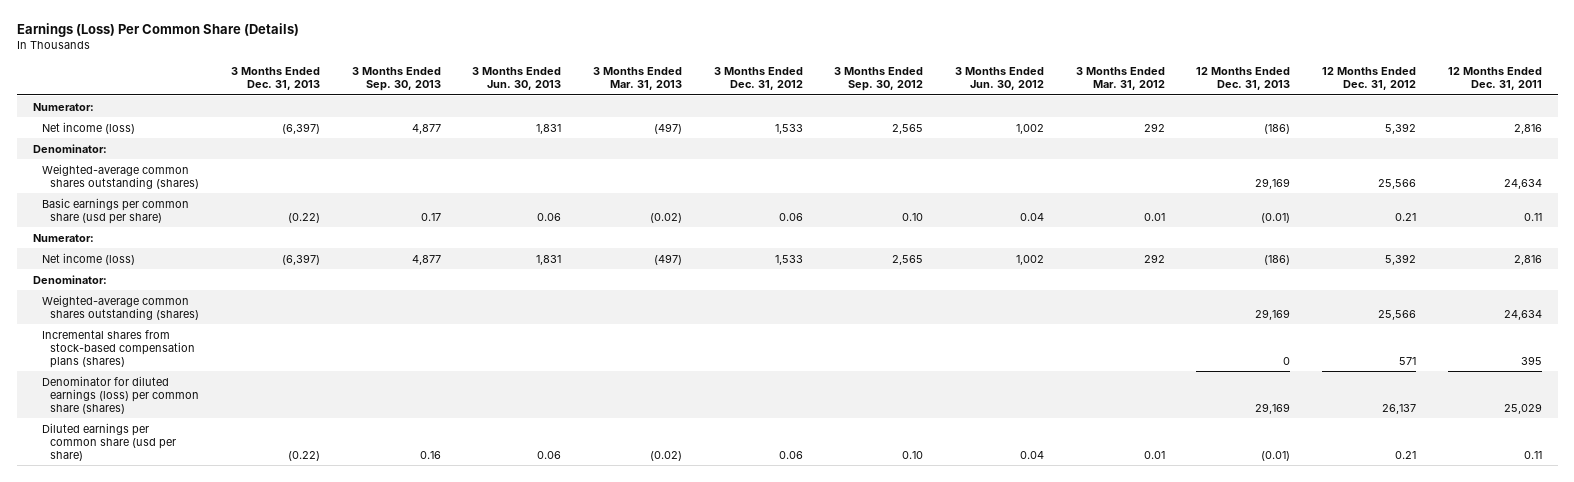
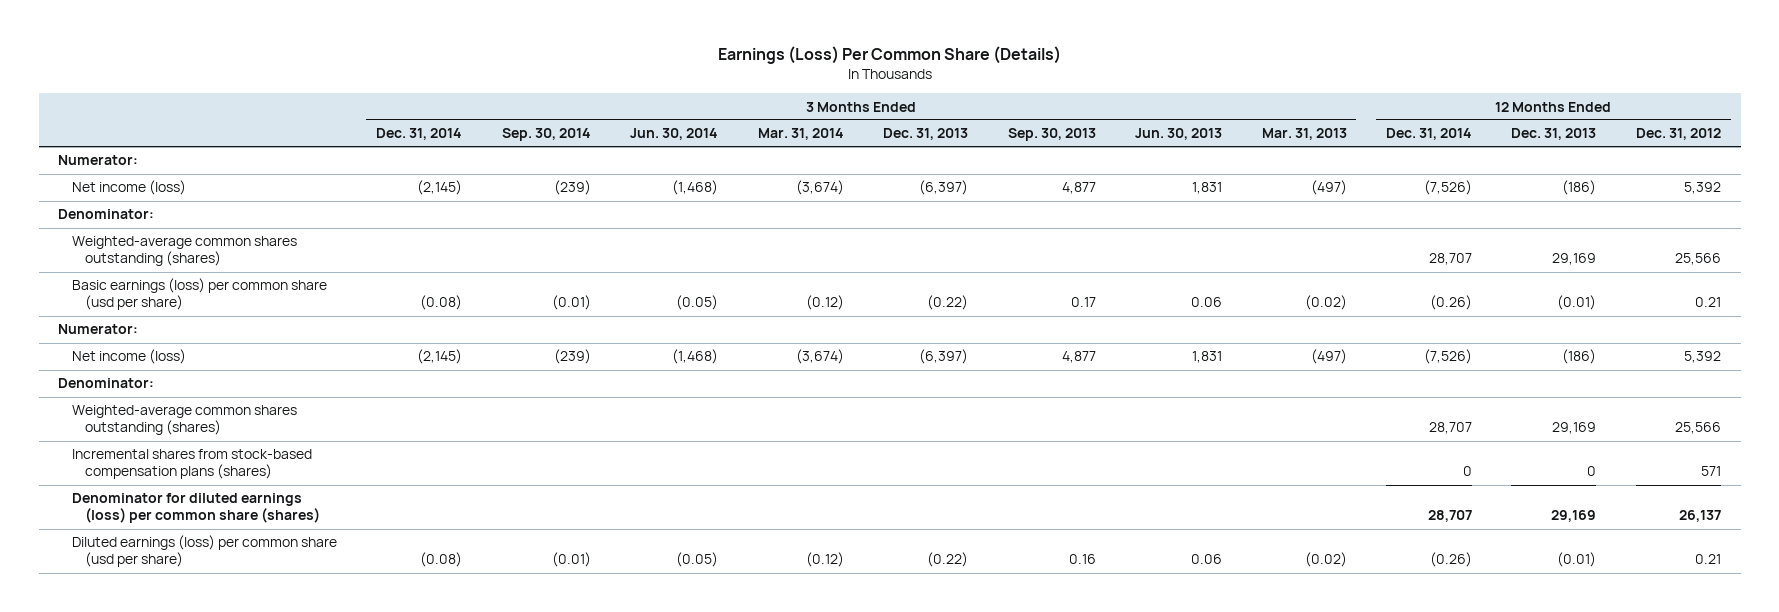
- | 3 Months Ended Dec. 31, 2013 | 3 Months Ended Sep. 30, 2013 | 3 Months Ended Jun. 30, 2013 | 3 Months Ended Mar. 31, 2013 | 3 Months Ended Dec. 31, 2012 | 3 Months Ended Sep. 30, 2012 | 3 Months Ended Jun. 30, 2012 | 3 Months Ended Mar. 31, 2012 | 12 Months Ended Dec. 31, 2013 | 12 Months Ended Dec. 31, 2012 | 12 Months Ended Dec. 31, 2011
+ | 3 Months Ended Dec. 31, 2014 | 3 Months Ended Sep. 30, 2014 | 3 Months Ended Jun. 30, 2014 | 3 Months Ended Mar. 31, 2014 | 3 Months Ended Dec. 31, 2013 | 3 Months Ended Sep. 30, 2013 | 3 Months Ended Jun. 30, 2013 | 3 Months Ended Mar. 31, 2013 | 12 Months Ended Dec. 31, 2014 | 12 Months Ended Dec. 31, 2013 | 12 Months Ended Dec. 31, 2012
- Basic earnings per common share (usd per share) | (0.22) | 0.17 | 0.06 | (0.02) | 0.06 | 0.10 | 0.04 | 0.01 | (0.01) | 0.21 | 0.11
+ Basic earnings (loss) per common share (usd per share) | (0.08) | (0.01) | (0.05) | (0.12) | (0.22) | 0.17 | 0.06 | (0.02) | (0.26) | (0.01) | 0.21
- Diluted earnings per common share (usd per share) | (0.22) | 0.16 | 0.06 | (0.02) | 0.06 | 0.10 | 0.04 | 0.01 | (0.01) | 0.21 | 0.11
+ Diluted earnings (loss) per common share (usd per share) | (0.08) | (0.01) | (0.05) | (0.12) | (0.22) | 0.16 | 0.06 | (0.02) | (0.26) | (0.01) | 0.21

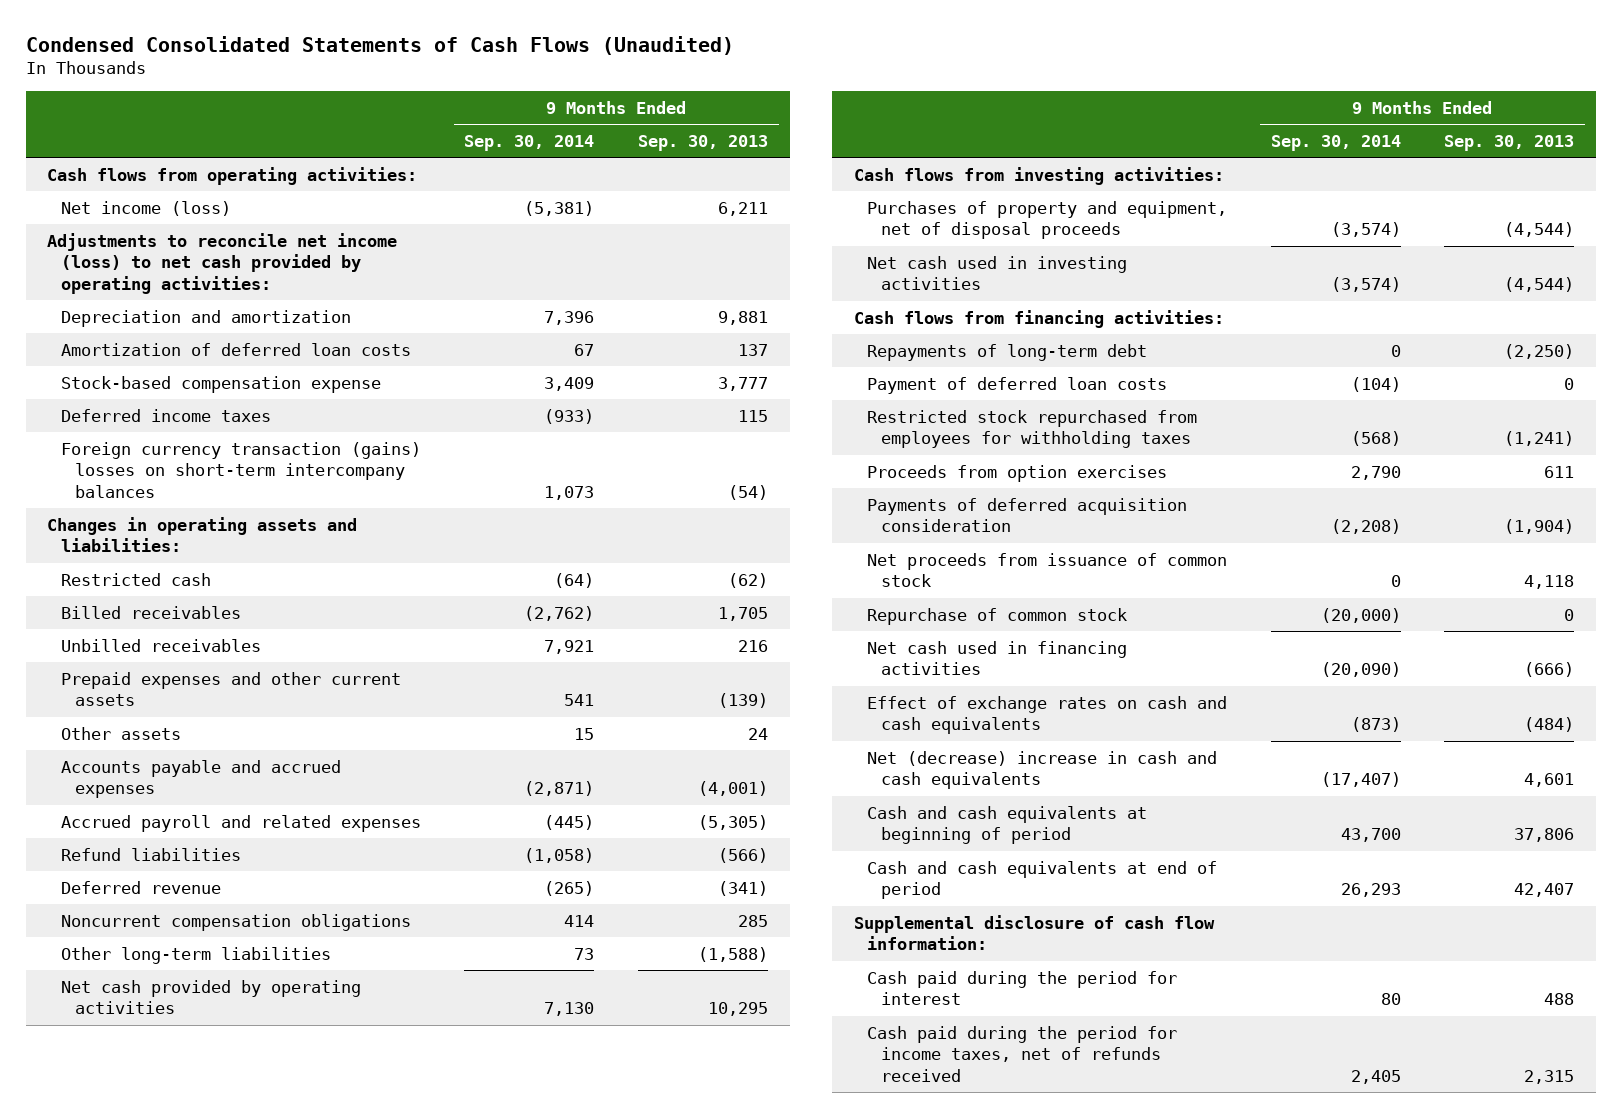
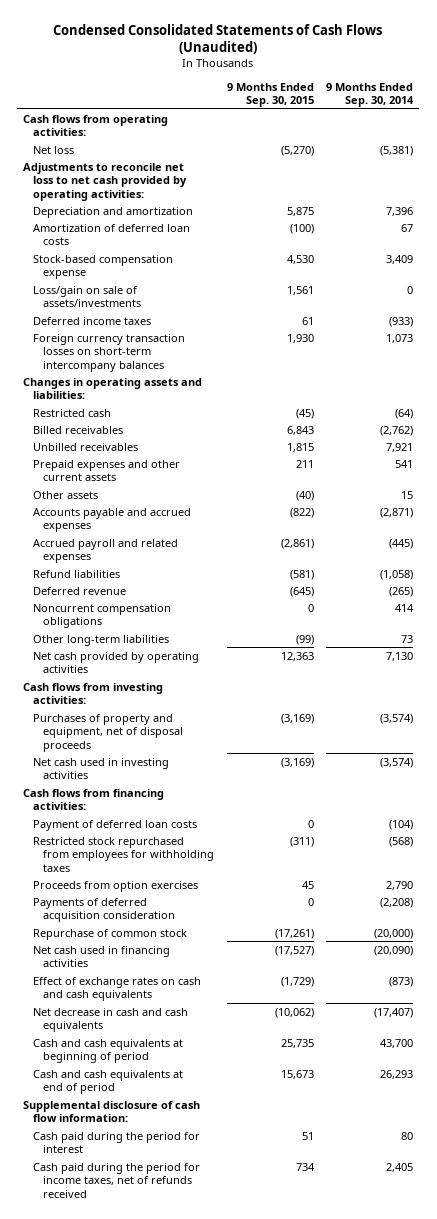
- | 9 Months Ended Sep. 30, 2014 | 9 Months Ended Sep. 30, 2013
+ | 9 Months Ended Sep. 30, 2015 | 9 Months Ended Sep. 30, 2014
- Net income (loss) | (5,381) | 6,211
- Adjustments to reconcile net income (loss) to net cash provided by operating activities:
+ Net loss | (5,270) | (5,381)
+ Adjustments to reconcile net loss to net cash provided by operating activities:
+ Loss/gain on sale of assets/investments | 1,561 | 0
- Foreign currency transaction (gains) losses on short-term intercompany balances | 1,073 | (54)
+ Foreign currency transaction losses on short-term intercompany balances | 1,930 | 1,073
- Repayments of long-term debt | 0 | (2,250)
- Net proceeds from issuance of common stock | 0 | 4,118
- Net (decrease) increase in cash and cash equivalents | (17,407) | 4,601
+ Net decrease in cash and cash equivalents | (10,062) | (17,407)

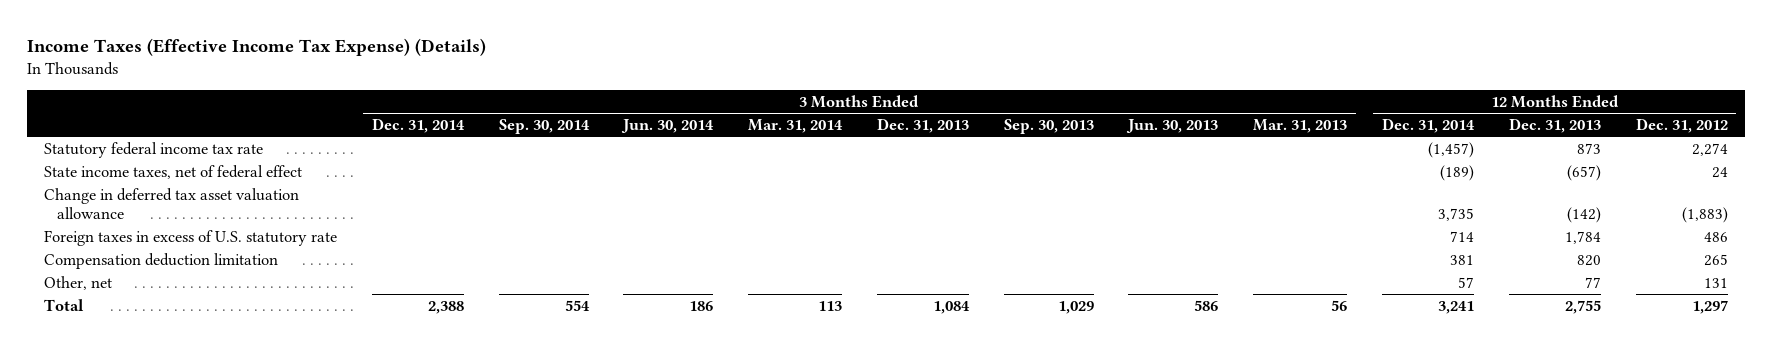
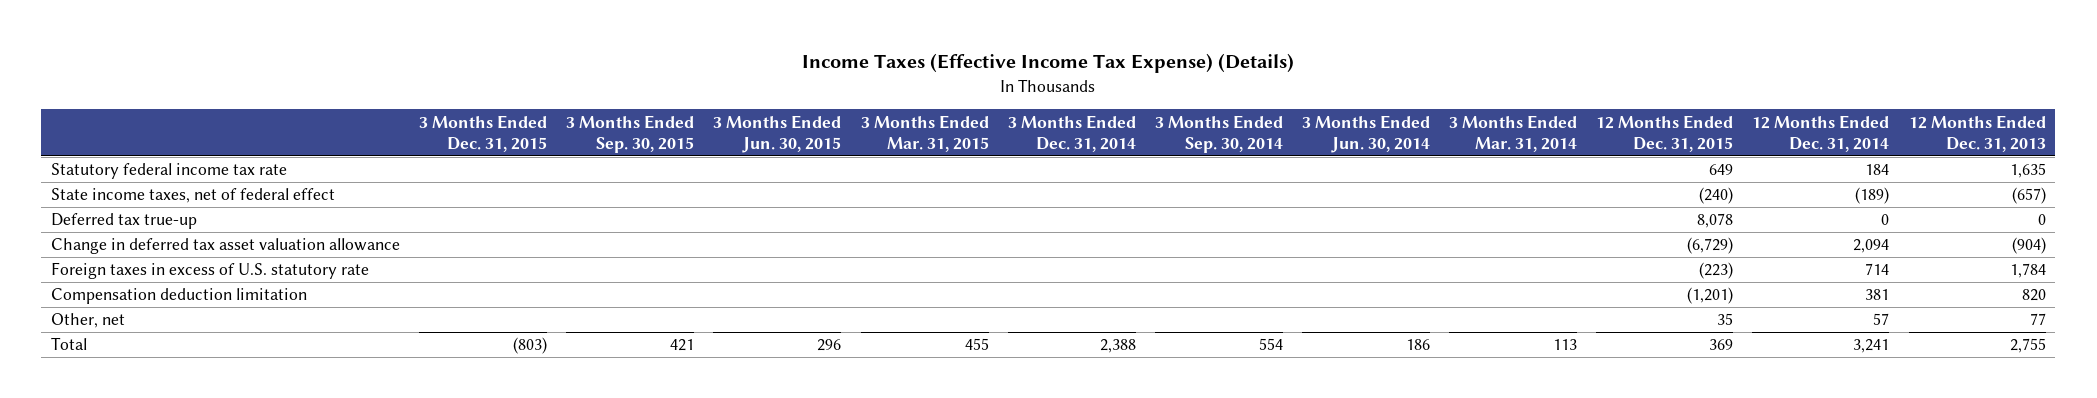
- | 3 Months Ended Dec. 31, 2014 | 3 Months Ended Sep. 30, 2014 | 3 Months Ended Jun. 30, 2014 | 3 Months Ended Mar. 31, 2014 | 3 Months Ended Dec. 31, 2013 | 3 Months Ended Sep. 30, 2013 | 3 Months Ended Jun. 30, 2013 | 3 Months Ended Mar. 31, 2013 | 12 Months Ended Dec. 31, 2014 | 12 Months Ended Dec. 31, 2013 | 12 Months Ended Dec. 31, 2012
+ | 3 Months Ended Dec. 31, 2015 | 3 Months Ended Sep. 30, 2015 | 3 Months Ended Jun. 30, 2015 | 3 Months Ended Mar. 31, 2015 | 3 Months Ended Dec. 31, 2014 | 3 Months Ended Sep. 30, 2014 | 3 Months Ended Jun. 30, 2014 | 3 Months Ended Mar. 31, 2014 | 12 Months Ended Dec. 31, 2015 | 12 Months Ended Dec. 31, 2014 | 12 Months Ended Dec. 31, 2013
- Statutory federal income tax rate | | | | | | | | | (1,457) | 873 | 2,274
+ Statutory federal income tax rate | | | | | | | | | 649 | 184 | 1,635
- Change in deferred tax asset valuation allowance | | | | | | | | | 3,735 | (142) | (1,883)
+ Deferred tax true-up | | | | | | | | | 8,078 | 0 | 0
+ Change in deferred tax asset valuation allowance | | | | | | | | | (6,729) | 2,094 | (904)

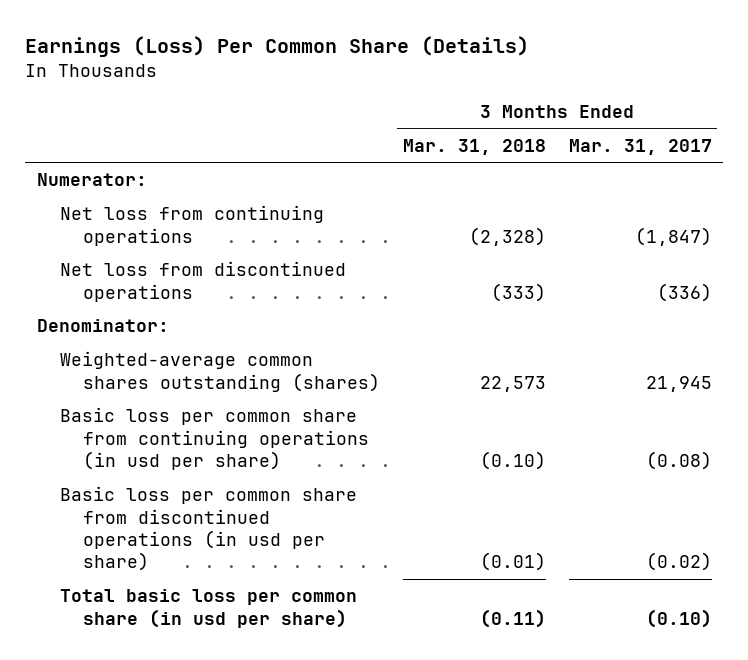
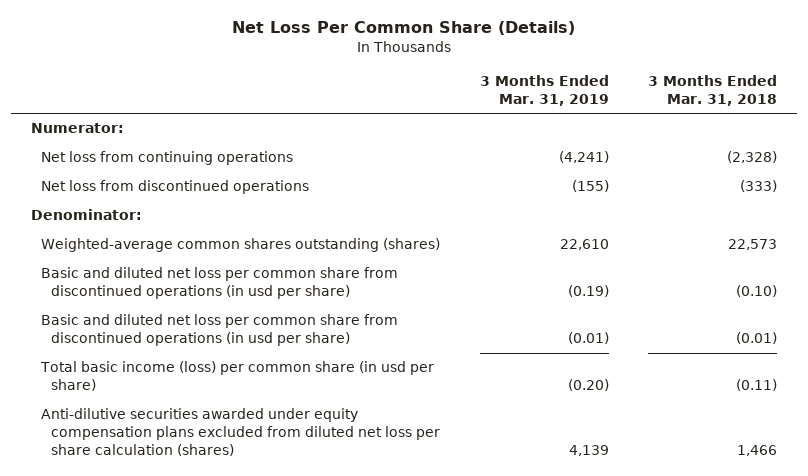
- Earnings (Loss) Per Common Share (Details)
+ Net Loss Per Common Share (Details)
- | 3 Months Ended Mar. 31, 2018 | 3 Months Ended Mar. 31, 2017
+ | 3 Months Ended Mar. 31, 2019 | 3 Months Ended Mar. 31, 2018
- Basic loss per common share from continuing operations (in usd per share) | (0.10) | (0.08)
- Basic loss per common share from discontinued operations (in usd per share) | (0.01) | (0.02)
- Total basic loss per common share (in usd per share) | (0.11) | (0.10)
+ Basic and diluted net loss per common share from discontinued operations (in usd per share) | (0.19) | (0.10)
+ Basic and diluted net loss per common share from discontinued operations (in usd per share) | (0.01) | (0.01)
+ Total basic income (loss) per common share (in usd per share) | (0.20) | (0.11)
+ Anti-dilutive securities awarded under equity compensation plans excluded from diluted net loss per share calculation (shares) | 4,139 | 1,466

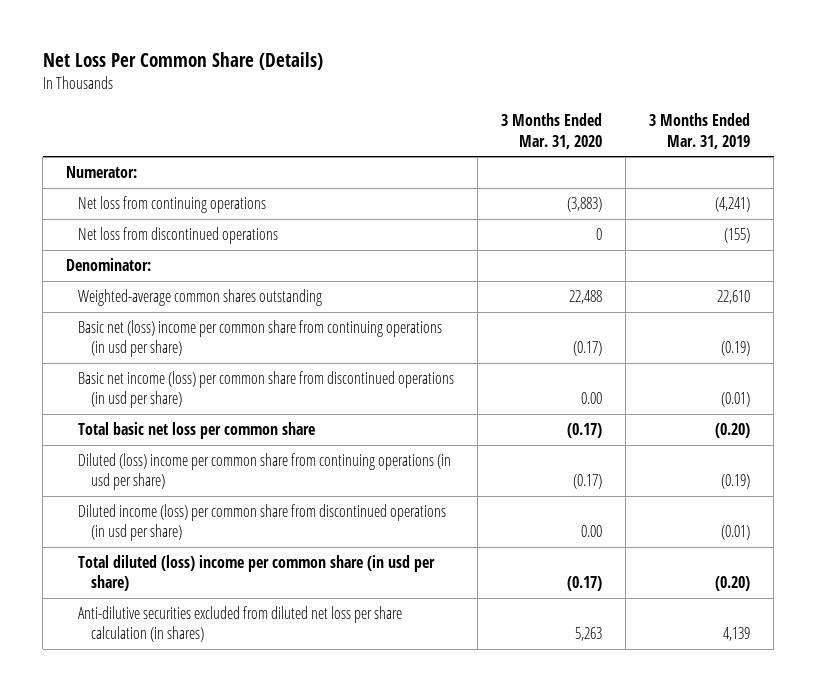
- | 3 Months Ended Mar. 31, 2019 | 3 Months Ended Mar. 31, 2018
+ | 3 Months Ended Mar. 31, 2020 | 3 Months Ended Mar. 31, 2019
- Weighted-average common shares outstanding (shares) | 22,610 | 22,573
- Basic and diluted net loss per common share from discontinued operations (in usd per share) | (0.19) | (0.10)
- Basic and diluted net loss per common share from discontinued operations (in usd per share) | (0.01) | (0.01)
- Total basic income (loss) per common share (in usd per share) | (0.20) | (0.11)
- Anti-dilutive securities awarded under equity compensation plans excluded from diluted net loss per share calculation (shares) | 4,139 | 1,466
+ Weighted-average common shares outstanding | 22,488 | 22,610
+ Basic net (loss) income per common share from continuing operations (in usd per share) | (0.17) | (0.19)
+ Basic net income (loss) per common share from discontinued operations (in usd per share) | 0.00 | (0.01)
+ Total basic net loss per common share | (0.17) | (0.20)
+ Diluted (loss) income per common share from continuing operations (in usd per share) | (0.17) | (0.19)
+ Diluted income (loss) per common share from discontinued operations (in usd per share) | 0.00 | (0.01)
+ Total diluted (loss) income per common share (in usd per share) | (0.17) | (0.20)
+ Anti-dilutive securities excluded from diluted net loss per share calculation (in shares) | 5,263 | 4,139

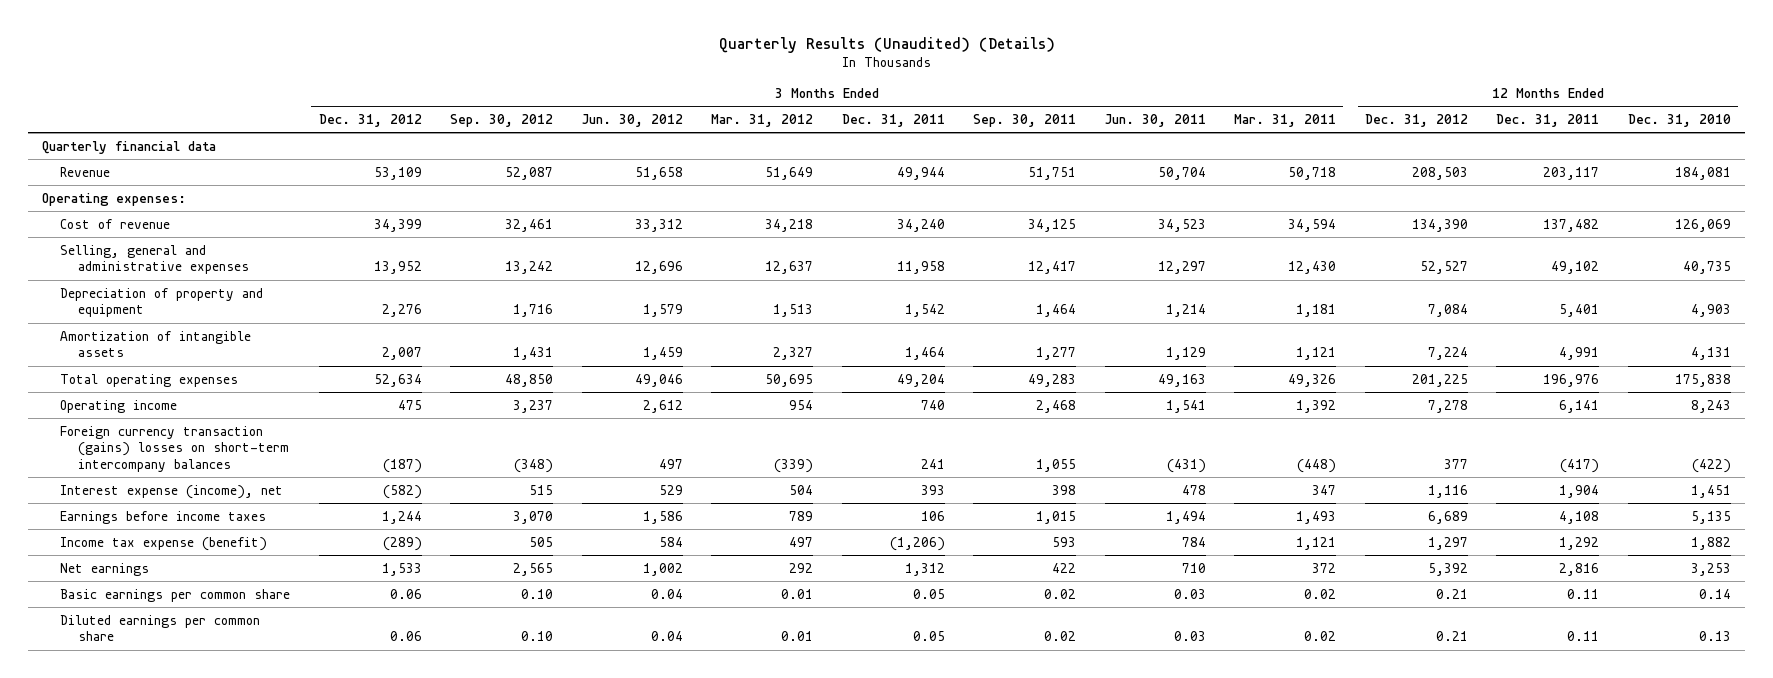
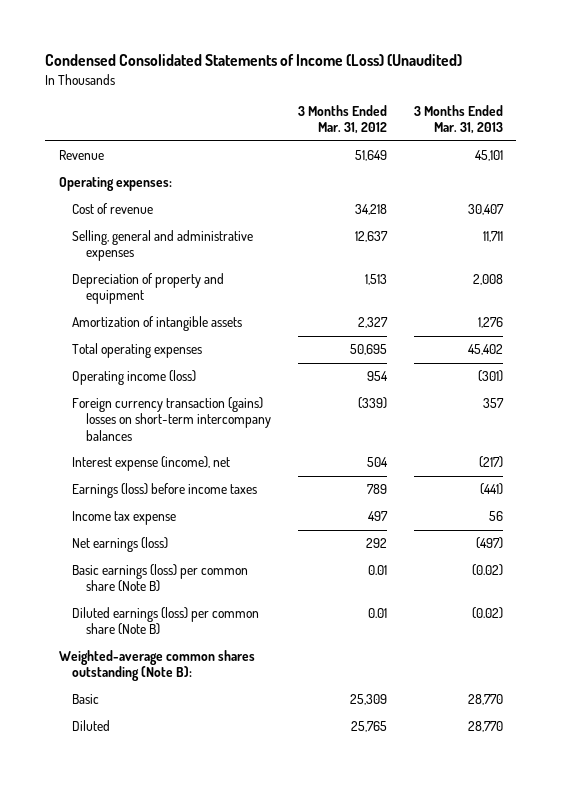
- Quarterly Results (Unaudited) (Details)
+ Condensed Consolidated Statements of Income (Loss) (Unaudited)
- | 3 Months Ended Dec. 31, 2012 | 3 Months Ended Sep. 30, 2012 | 3 Months Ended Jun. 30, 2012 | 3 Months Ended Mar. 31, 2012 | 3 Months Ended Dec. 31, 2011 | 3 Months Ended Sep. 30, 2011 | 3 Months Ended Jun. 30, 2011 | 3 Months Ended Mar. 31, 2011 | 12 Months Ended Dec. 31, 2012 | 12 Months Ended Dec. 31, 2011 | 12 Months Ended Dec. 31, 2010
+ | 3 Months Ended Mar. 31, 2012 | 3 Months Ended Mar. 31, 2013
- Quarterly financial data
- Operating income | 475 | 3,237 | 2,612 | 954 | 740 | 2,468 | 1,541 | 1,392 | 7,278 | 6,141 | 8,243
+ Operating income (loss) | 954 | (301)
- Earnings before income taxes | 1,244 | 3,070 | 1,586 | 789 | 106 | 1,015 | 1,494 | 1,493 | 6,689 | 4,108 | 5,135
- Income tax expense (benefit) | (289) | 505 | 584 | 497 | (1,206) | 593 | 784 | 1,121 | 1,297 | 1,292 | 1,882
- Net earnings | 1,533 | 2,565 | 1,002 | 292 | 1,312 | 422 | 710 | 372 | 5,392 | 2,816 | 3,253
- Basic earnings per common share | 0.06 | 0.10 | 0.04 | 0.01 | 0.05 | 0.02 | 0.03 | 0.02 | 0.21 | 0.11 | 0.14
- Diluted earnings per common share | 0.06 | 0.10 | 0.04 | 0.01 | 0.05 | 0.02 | 0.03 | 0.02 | 0.21 | 0.11 | 0.13
+ Earnings (loss) before income taxes | 789 | (441)
+ Income tax expense | 497 | 56
+ Net earnings (loss) | 292 | (497)
+ Basic earnings (loss) per common share (Note B) | 0.01 | (0.02)
+ Diluted earnings (loss) per common share (Note B) | 0.01 | (0.02)
+ Weighted-average common shares outstanding (Note B):
+ Basic | 25,309 | 28,770
+ Diluted | 25,765 | 28,770

